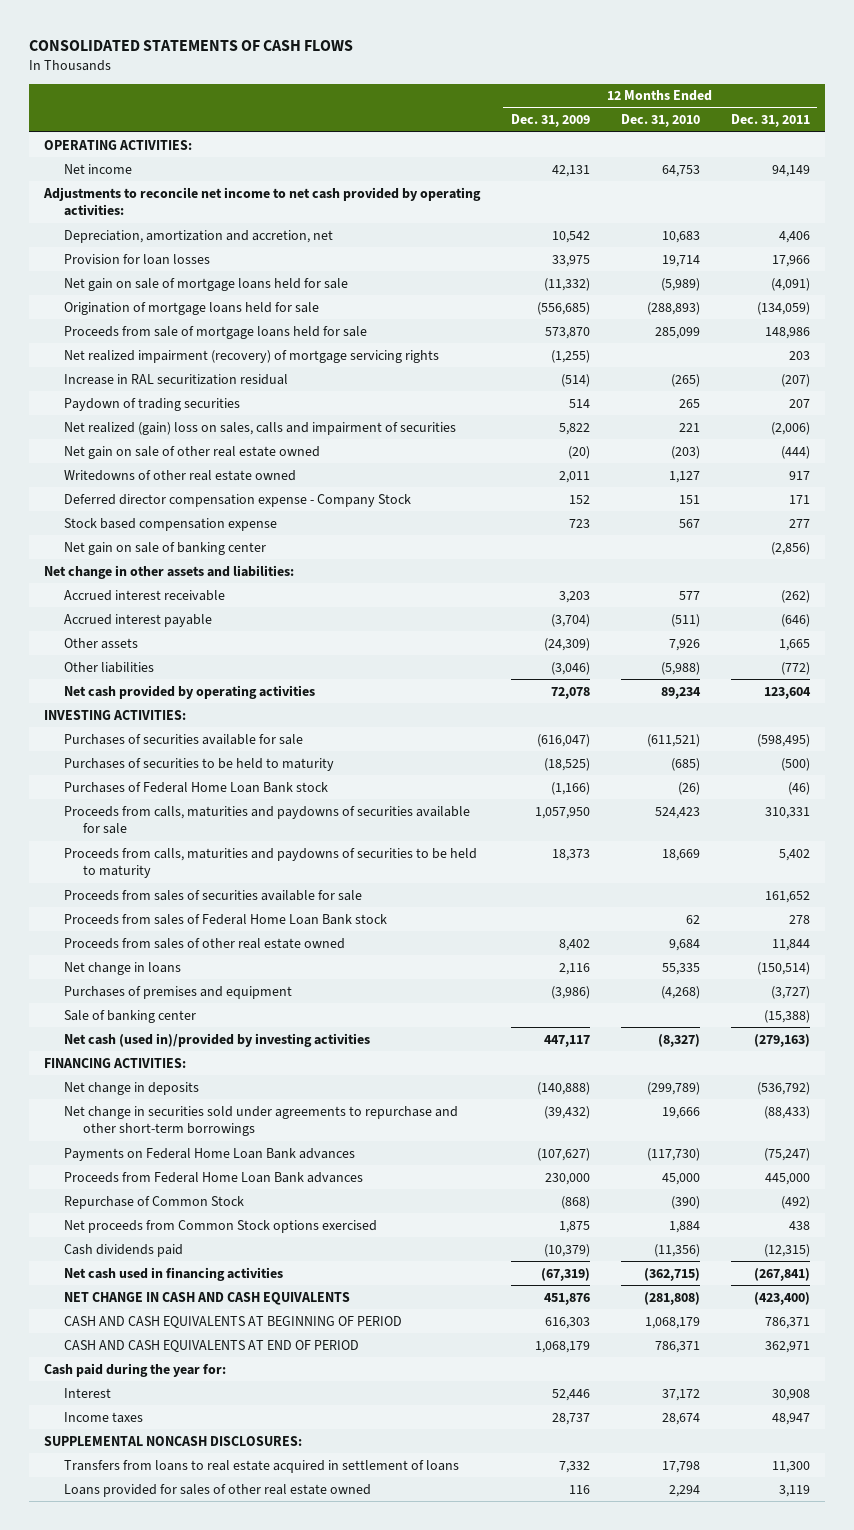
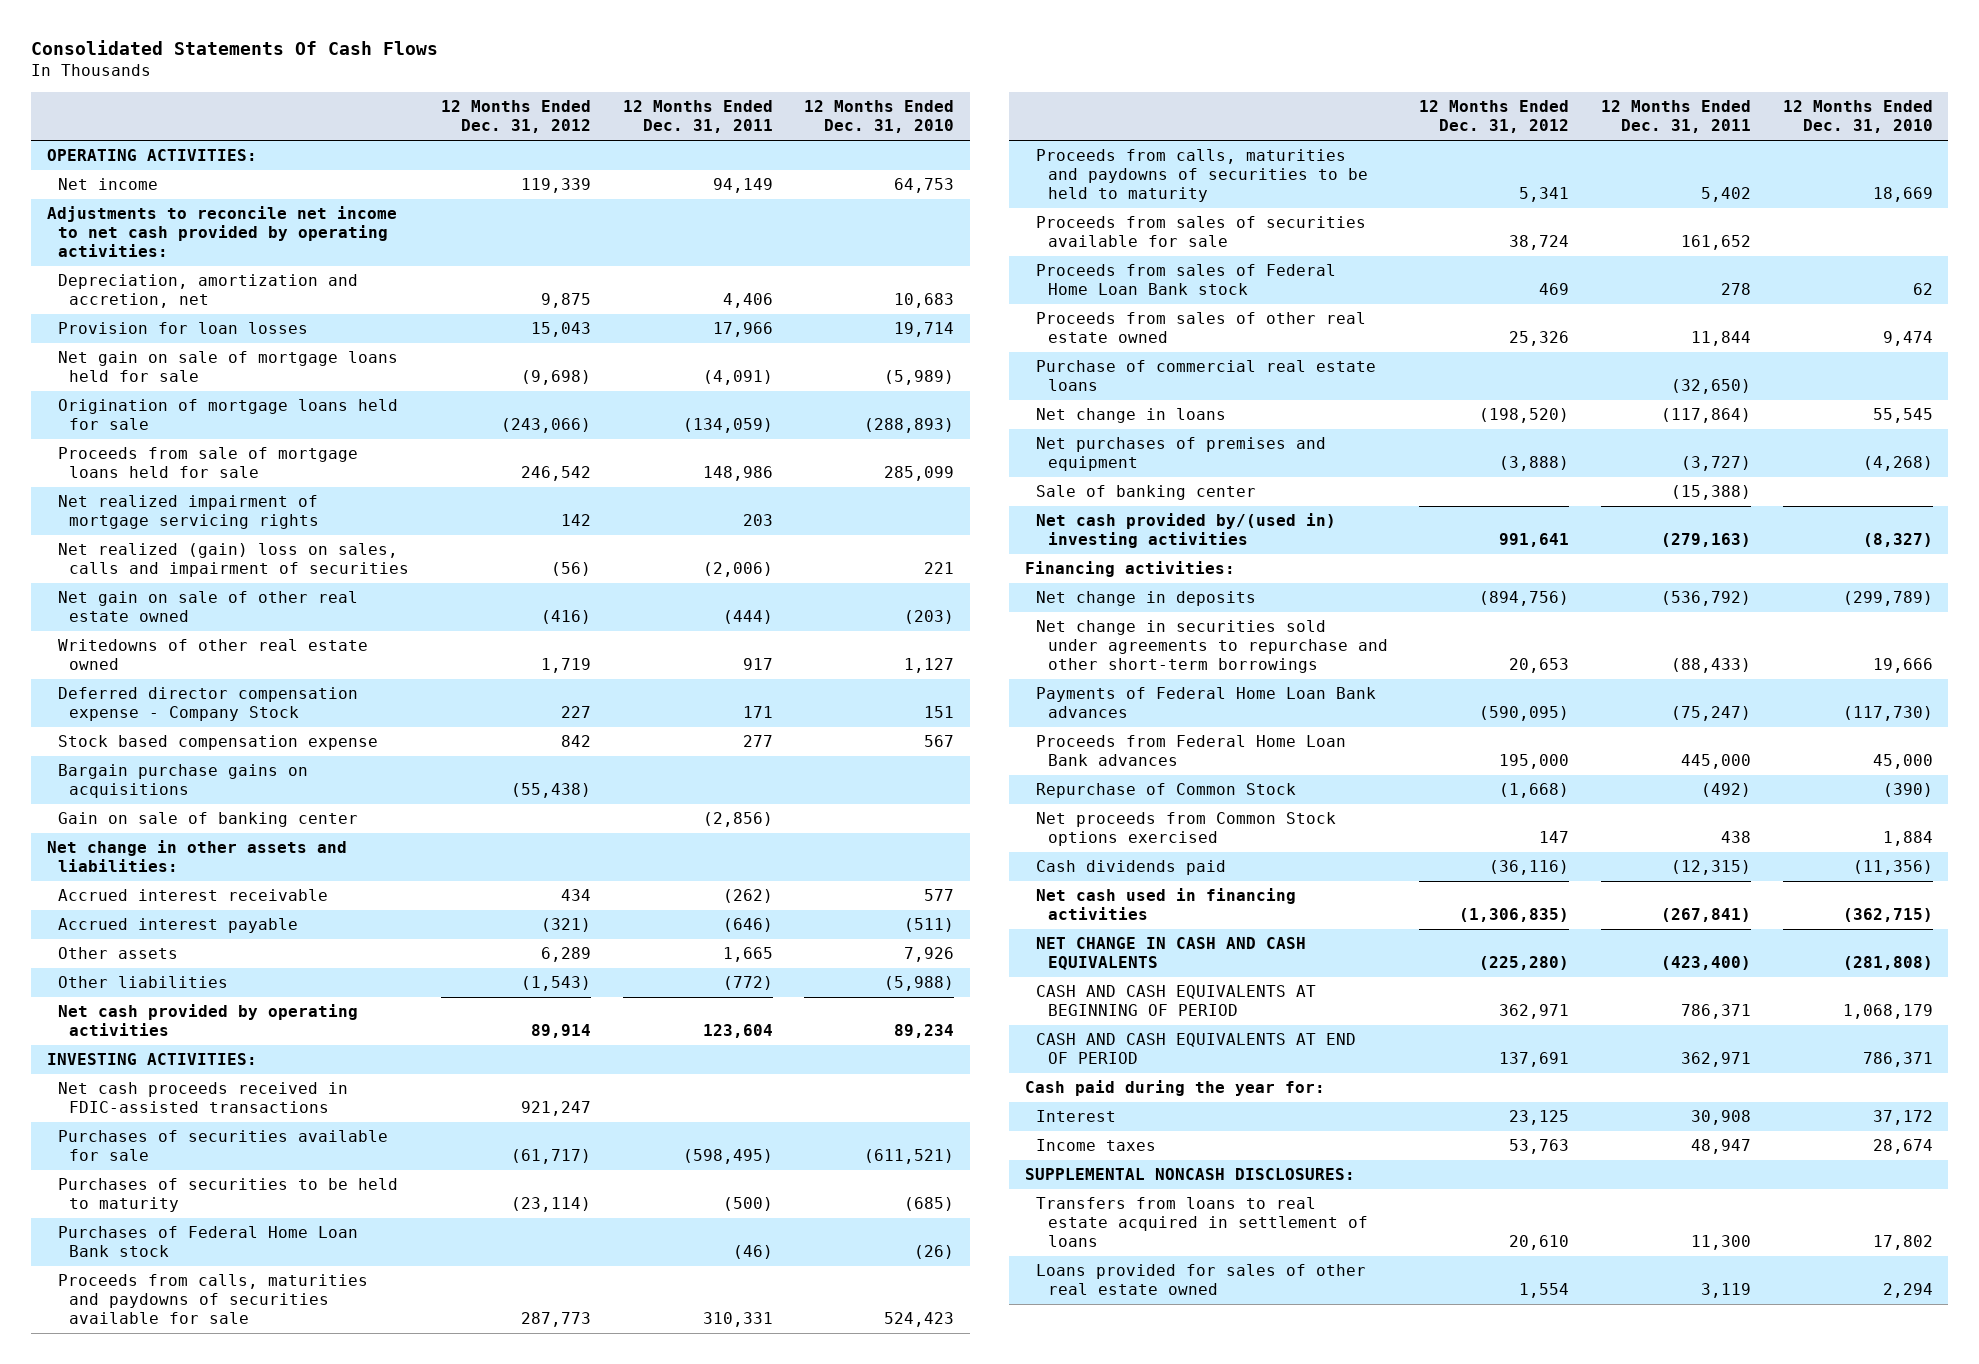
- CONSOLIDATED STATEMENTS OF CASH FLOWS
+ Consolidated Statements Of Cash Flows
- | 12 Months Ended Dec. 31, 2009 | 12 Months Ended Dec. 31, 2010 | 12 Months Ended Dec. 31, 2011
+ | 12 Months Ended Dec. 31, 2012 | 12 Months Ended Dec. 31, 2011 | 12 Months Ended Dec. 31, 2010
- Net realized impairment (recovery) of mortgage servicing rights | (1,255) | | 203
- Increase in RAL securitization residual | (514) | (265) | (207)
- Paydown of trading securities | 514 | 265 | 207
+ Net realized impairment of mortgage servicing rights | 142 | 203 |
- Net gain on sale of banking center | | | (2,856)
+ Bargain purchase gains on acquisitions | (55,438) | |
+ Gain on sale of banking center | | (2,856) |
+ Net cash proceeds received in FDIC-assisted transactions | 921,247 | |
- Proceeds from sales of other real estate owned | 8,402 | 9,684 | 11,844
- Net change in loans | 2,116 | 55,335 | (150,514)
- Purchases of premises and equipment | (3,986) | (4,268) | (3,727)
+ Proceeds from sales of other real estate owned | 25,326 | 11,844 | 9,474
+ Purchase of commercial real estate loans | | (32,650) |
+ Net change in loans | (198,520) | (117,864) | 55,545
+ Net purchases of premises and equipment | (3,888) | (3,727) | (4,268)
- Net cash (used in)/provided by investing activities | 447,117 | (8,327) | (279,163)
- FINANCING ACTIVITIES:
+ Net cash provided by/(used in) investing activities | 991,641 | (279,163) | (8,327)
+ Financing activities:
- Payments on Federal Home Loan Bank advances | (107,627) | (117,730) | (75,247)
+ Payments of Federal Home Loan Bank advances | (590,095) | (75,247) | (117,730)
- Transfers from loans to real estate acquired in settlement of loans | 7,332 | 17,798 | 11,300
+ Transfers from loans to real estate acquired in settlement of loans | 20,610 | 11,300 | 17,802

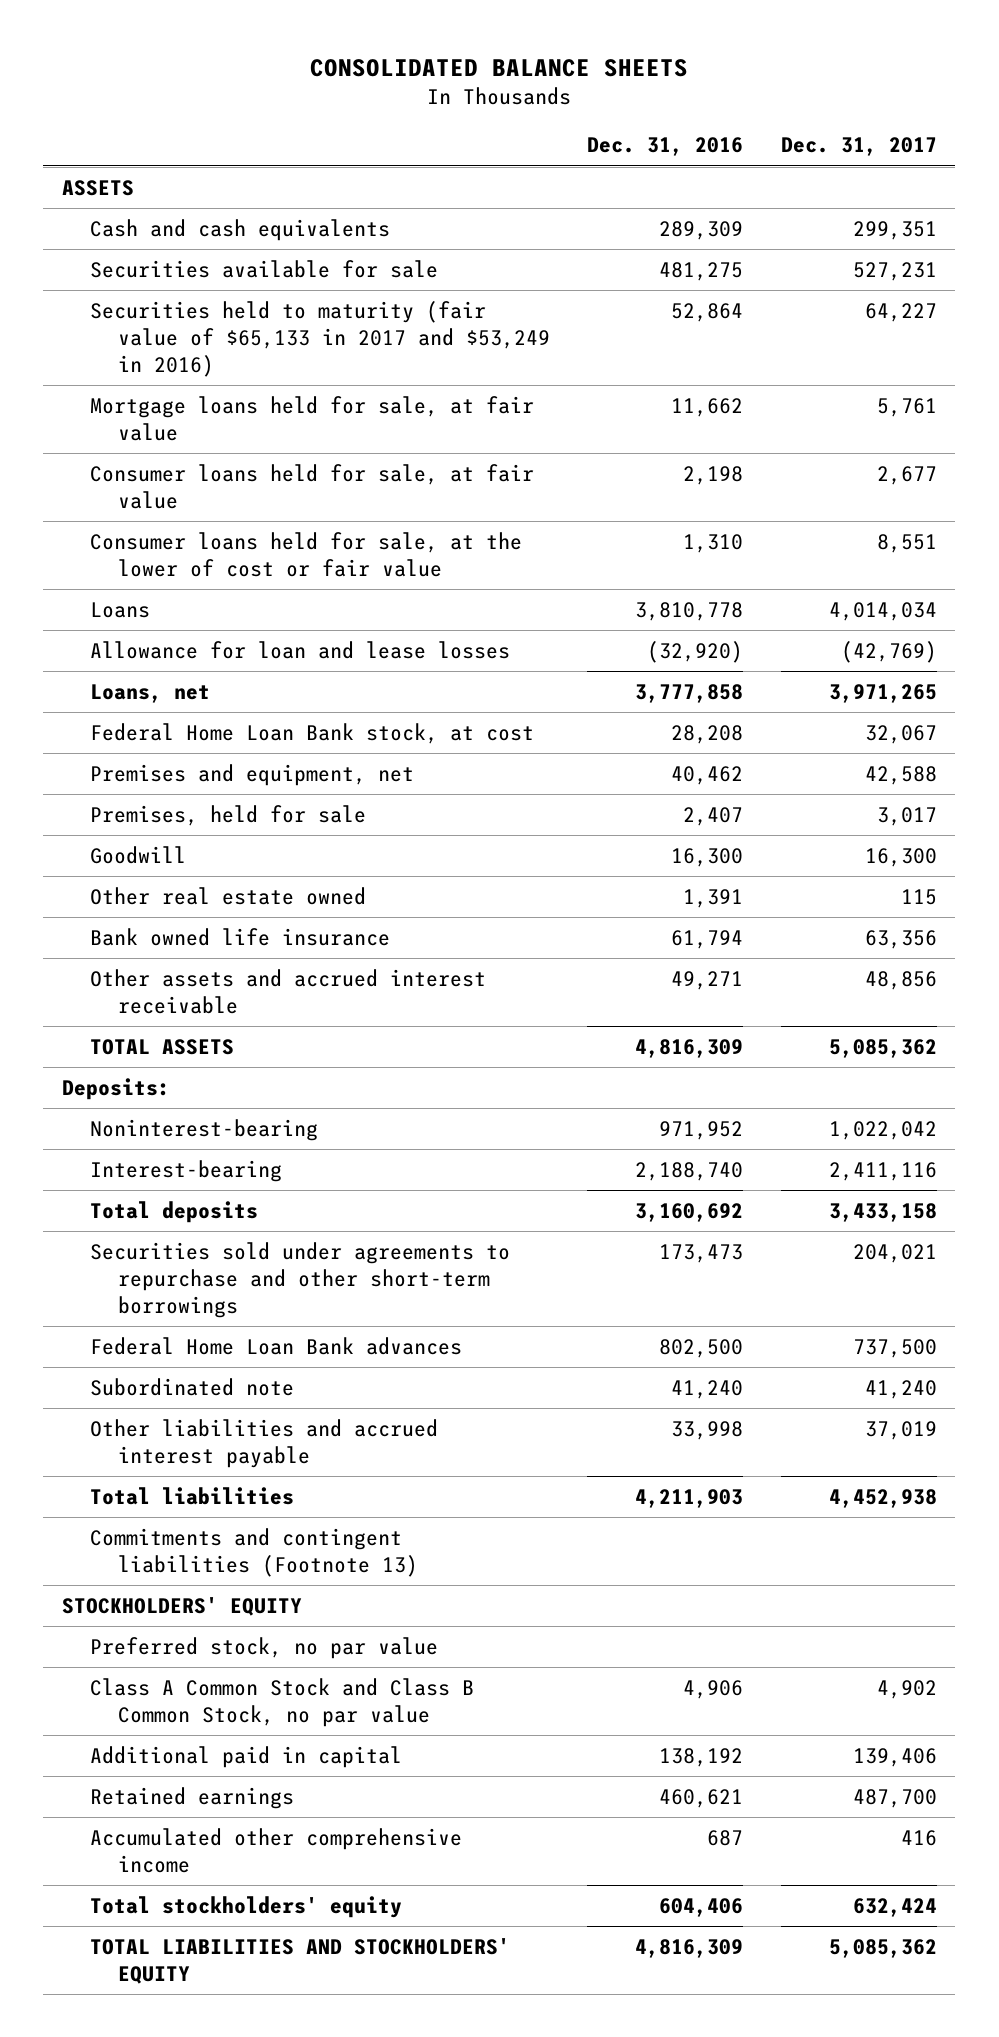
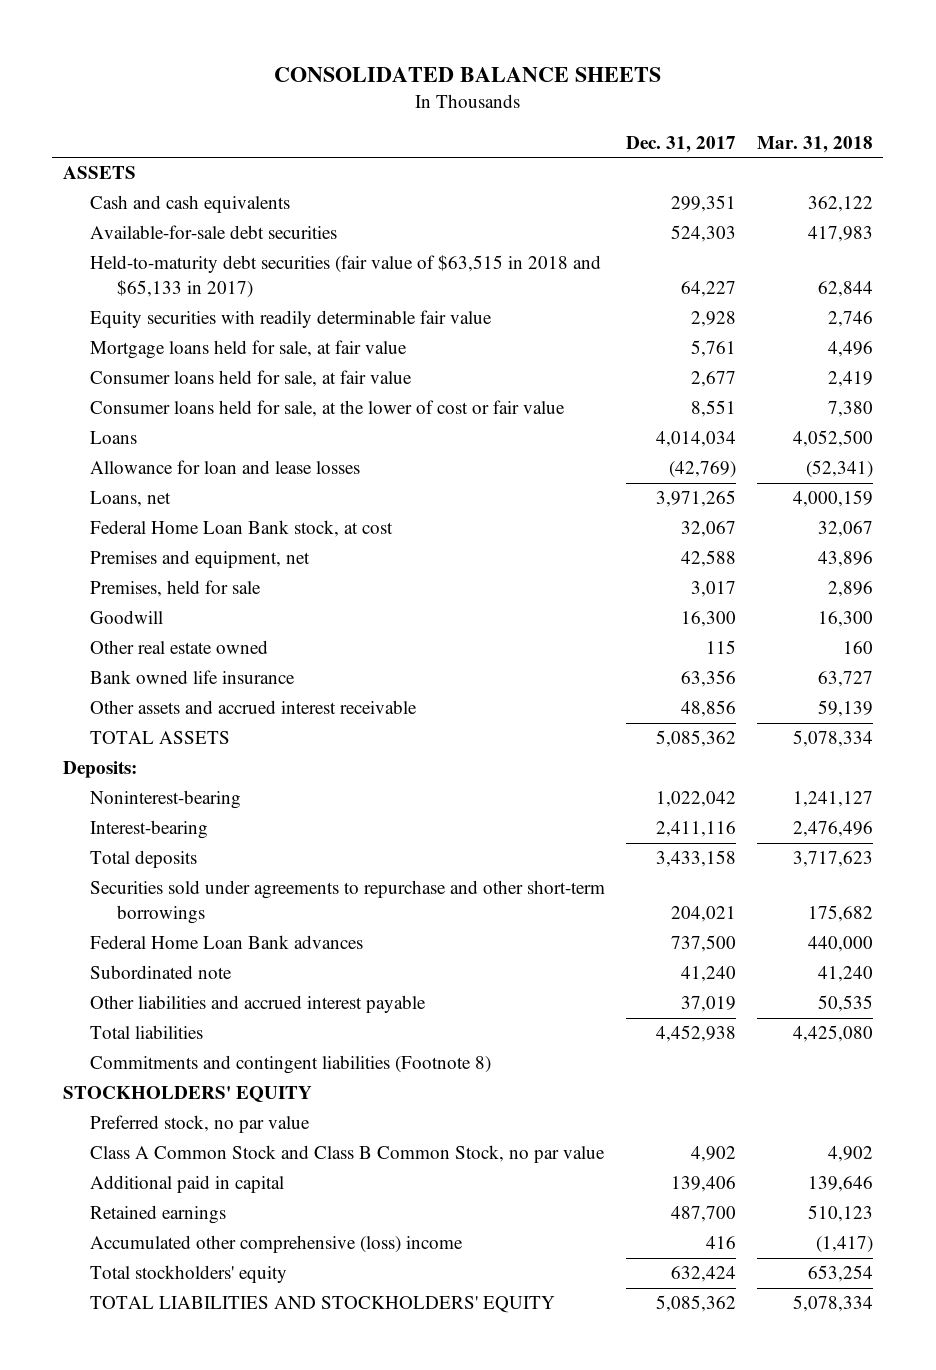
- | Dec. 31, 2016 | Dec. 31, 2017
+ | Dec. 31, 2017 | Mar. 31, 2018
- Securities available for sale | 481,275 | 527,231
- Securities held to maturity (fair value of $65,133 in 2017 and $53,249 in 2016) | 52,864 | 64,227
+ Available-for-sale debt securities | 524,303 | 417,983
+ Held-to-maturity debt securities (fair value of $63,515 in 2018 and $65,133 in 2017) | 64,227 | 62,844
+ Equity securities with readily determinable fair value | 2,928 | 2,746
- Commitments and contingent liabilities (Footnote 13)
+ Commitments and contingent liabilities (Footnote 8)
- Accumulated other comprehensive income | 687 | 416
+ Accumulated other comprehensive (loss) income | 416 | (1,417)

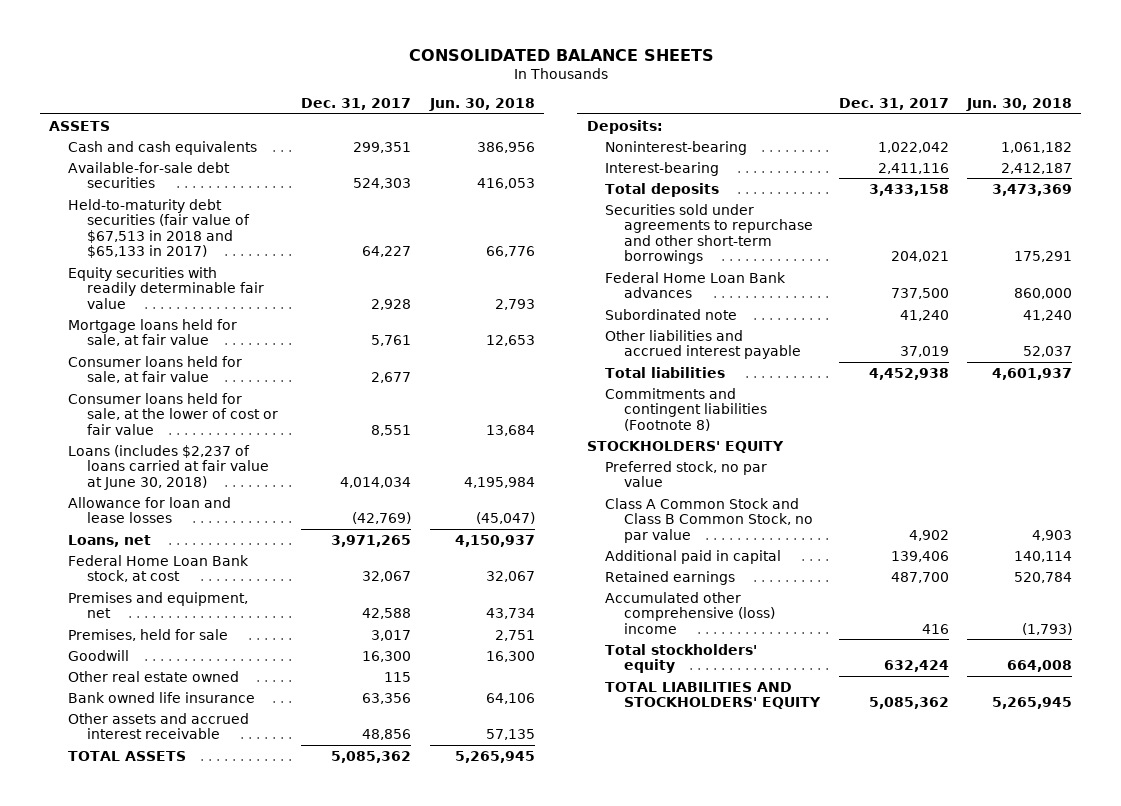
- | Dec. 31, 2017 | Mar. 31, 2018
+ | Dec. 31, 2017 | Jun. 30, 2018
- Held-to-maturity debt securities (fair value of $63,515 in 2018 and $65,133 in 2017) | 64,227 | 62,844
+ Held-to-maturity debt securities (fair value of $67,513 in 2018 and $65,133 in 2017) | 64,227 | 66,776
- Loans | 4,014,034 | 4,052,500
+ Loans (includes $2,237 of loans carried at fair value at June 30, 2018) | 4,014,034 | 4,195,984

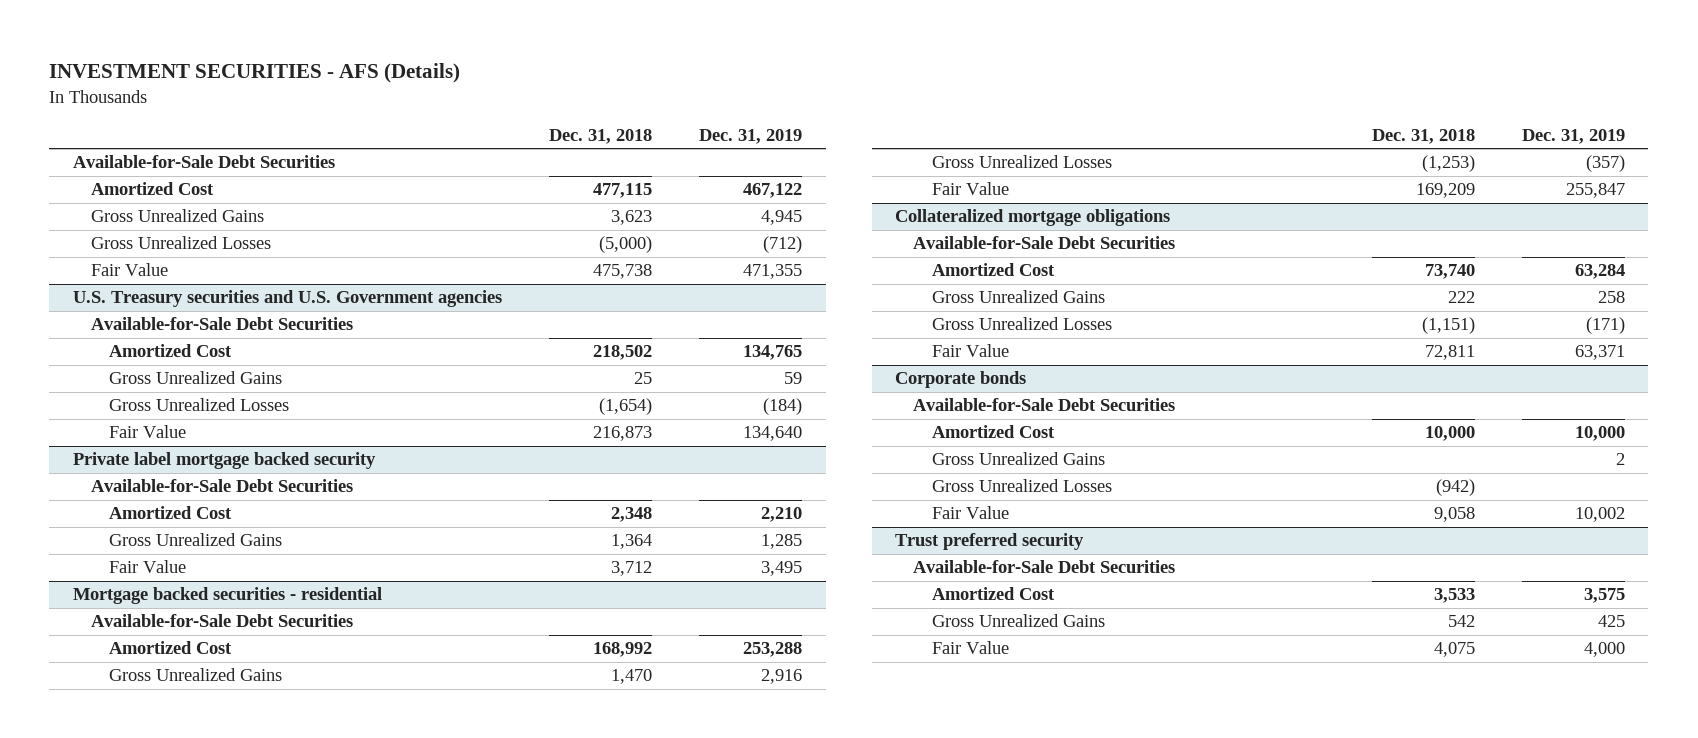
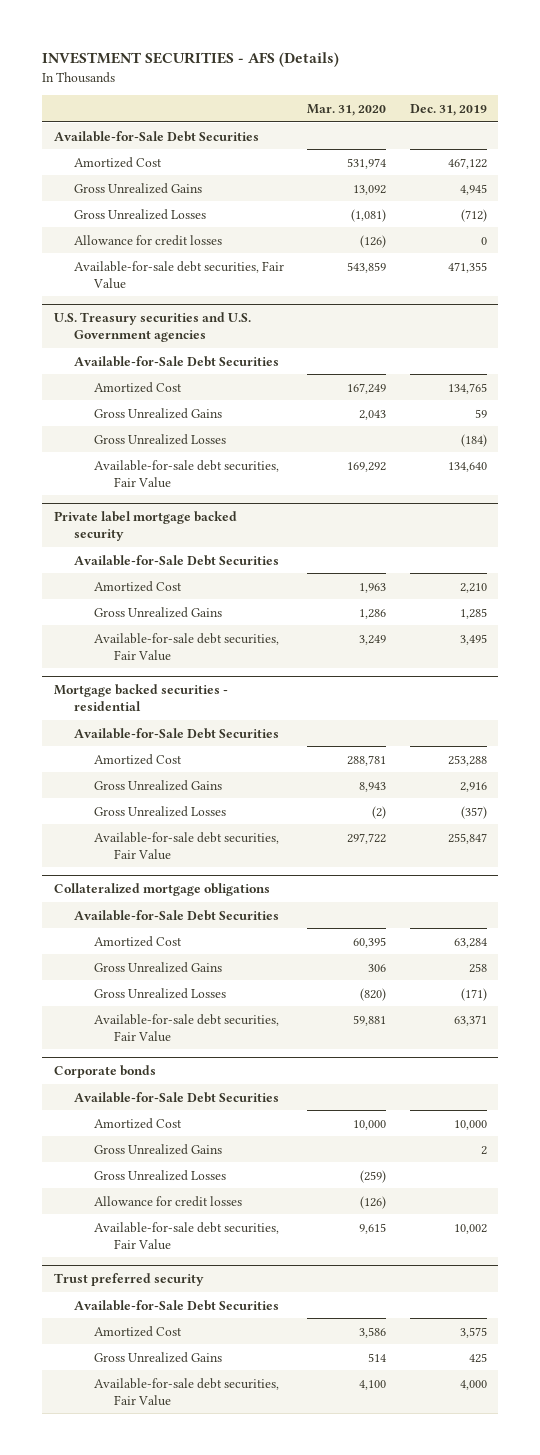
- | Dec. 31, 2018 | Dec. 31, 2019
+ | Mar. 31, 2020 | Dec. 31, 2019
- Fair Value | 475,738 | 471,355
+ Allowance for credit losses | (126) | 0
+ Available-for-sale debt securities, Fair Value | 543,859 | 471,355
@ U.S. Treasury securities and U.S. Government agencies
- Fair Value | 216,873 | 134,640
+ Available-for-sale debt securities, Fair Value | 169,292 | 134,640
@ Private label mortgage backed security
- Fair Value | 3,712 | 3,495
+ Available-for-sale debt securities, Fair Value | 3,249 | 3,495
@ Mortgage backed securities - residential
- Fair Value | 169,209 | 255,847
+ Available-for-sale debt securities, Fair Value | 297,722 | 255,847
@ Collateralized mortgage obligations
- Fair Value | 72,811 | 63,371
+ Available-for-sale debt securities, Fair Value | 59,881 | 63,371
@ Corporate bonds
- Fair Value | 9,058 | 10,002
+ Allowance for credit losses | (126) |
+ Available-for-sale debt securities, Fair Value | 9,615 | 10,002
@ Trust preferred security
- Fair Value | 4,075 | 4,000
+ Available-for-sale debt securities, Fair Value | 4,100 | 4,000

